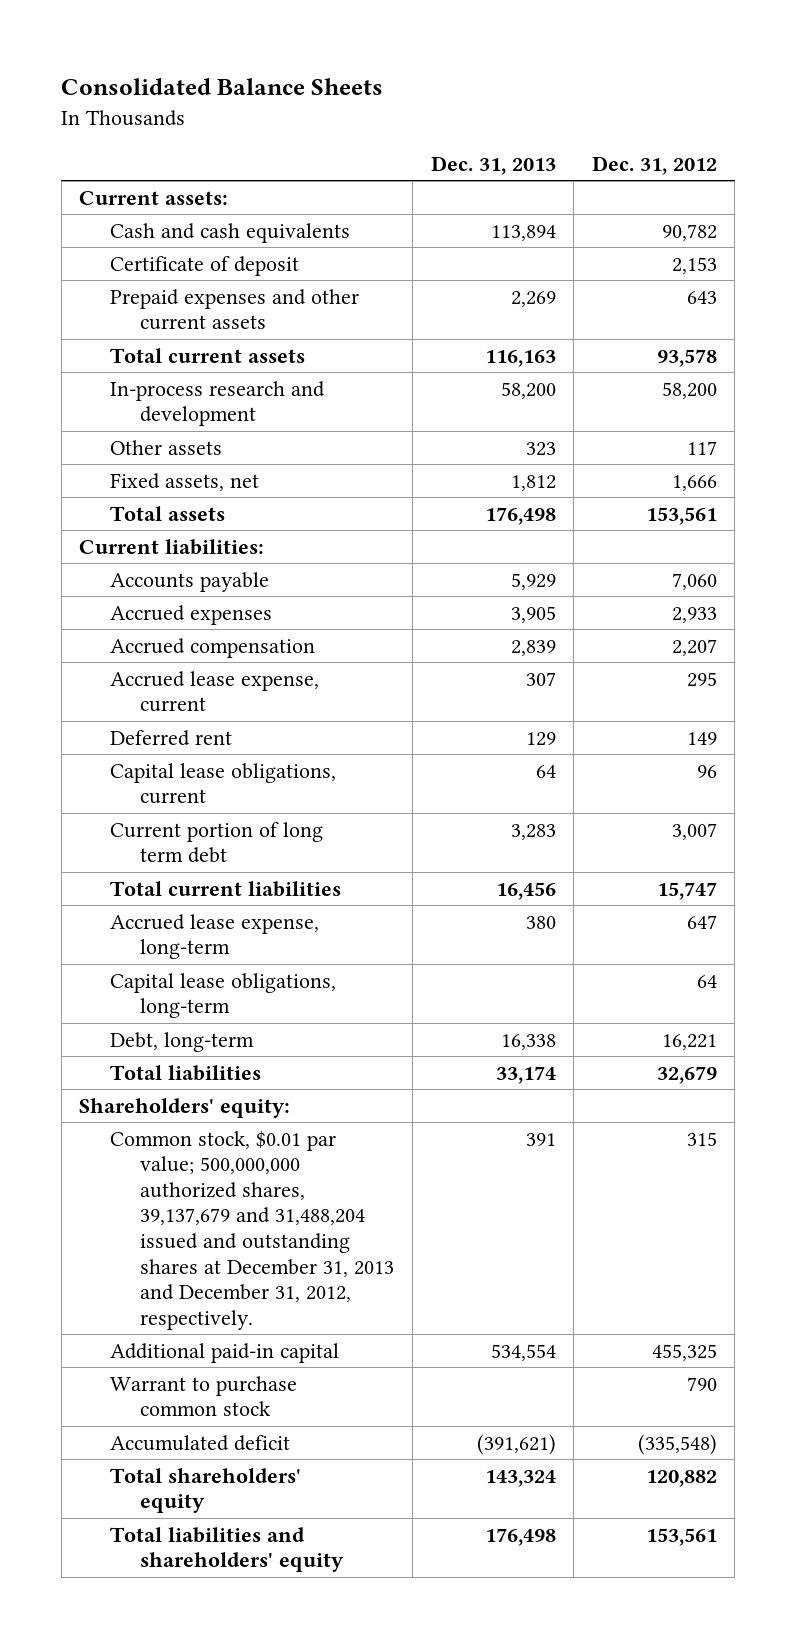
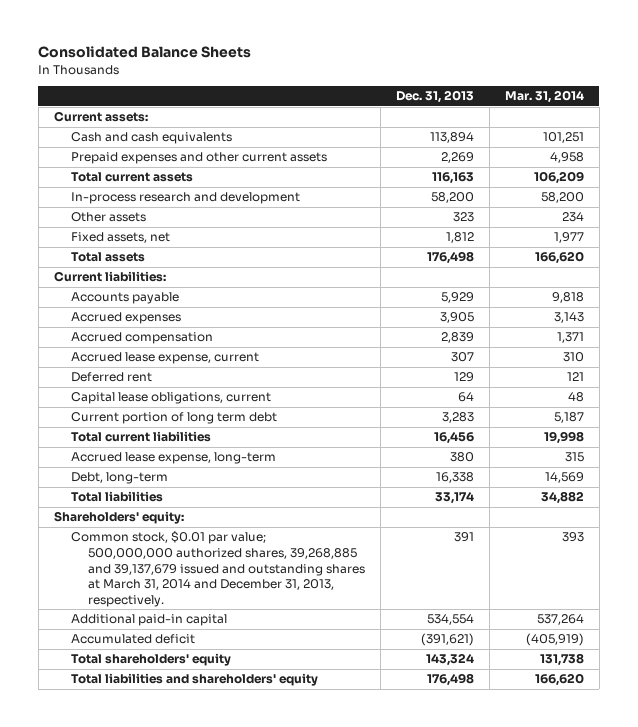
- | Dec. 31, 2013 | Dec. 31, 2012
+ | Dec. 31, 2013 | Mar. 31, 2014
- Certificate of deposit | | 2,153
- Capital lease obligations, long-term | | 64
- Common stock, $0.01 par value; 500,000,000 authorized shares, 39,137,679 and 31,488,204 issued and outstanding shares at December 31, 2013 and December 31, 2012, respectively. | 391 | 315
+ Common stock, $0.01 par value; 500,000,000 authorized shares, 39,268,885 and 39,137,679 issued and outstanding shares at March 31, 2014 and December 31, 2013, respectively. | 391 | 393
- Warrant to purchase common stock | | 790

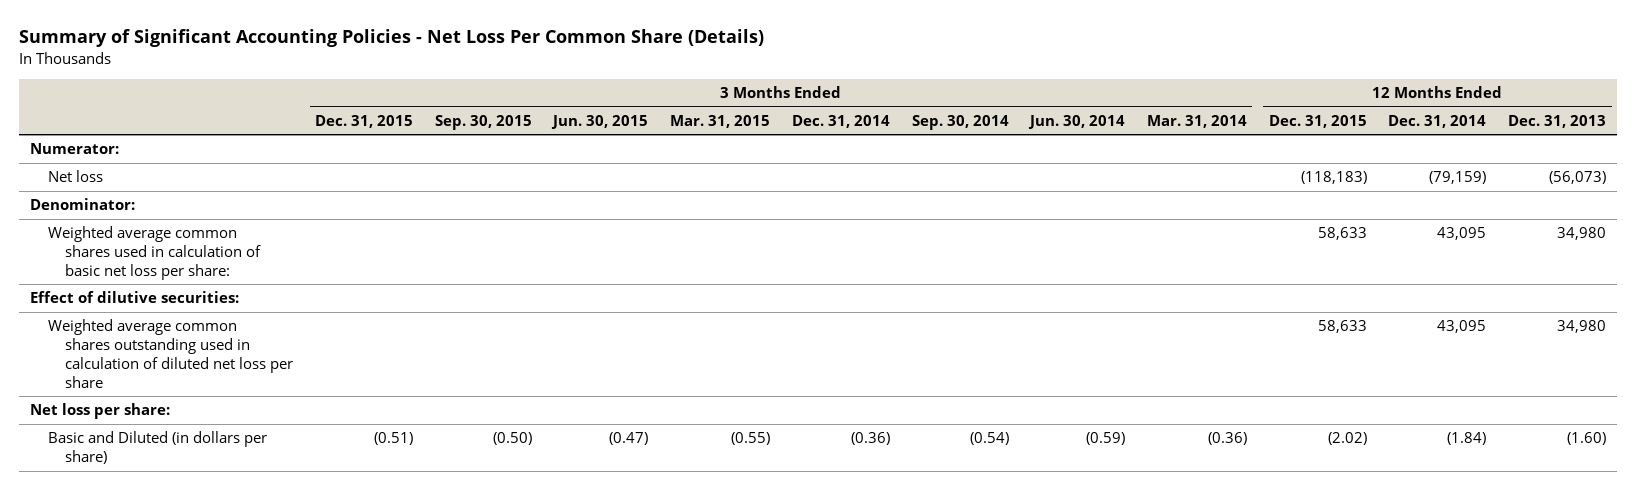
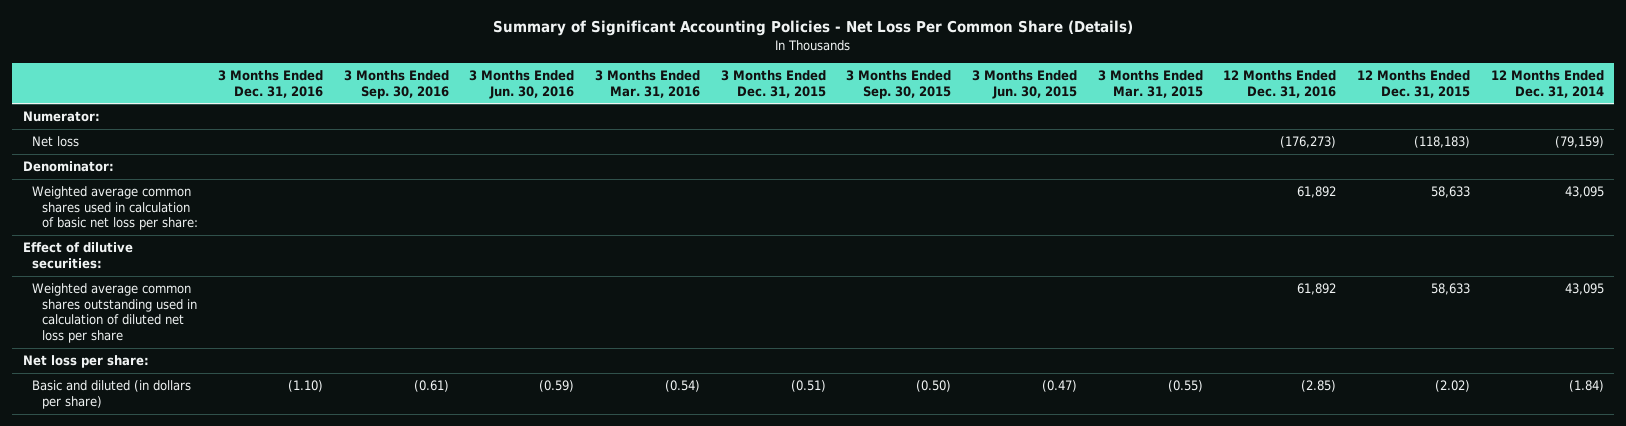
- | 3 Months Ended Dec. 31, 2015 | 3 Months Ended Sep. 30, 2015 | 3 Months Ended Jun. 30, 2015 | 3 Months Ended Mar. 31, 2015 | 3 Months Ended Dec. 31, 2014 | 3 Months Ended Sep. 30, 2014 | 3 Months Ended Jun. 30, 2014 | 3 Months Ended Mar. 31, 2014 | 12 Months Ended Dec. 31, 2015 | 12 Months Ended Dec. 31, 2014 | 12 Months Ended Dec. 31, 2013
+ | 3 Months Ended Dec. 31, 2016 | 3 Months Ended Sep. 30, 2016 | 3 Months Ended Jun. 30, 2016 | 3 Months Ended Mar. 31, 2016 | 3 Months Ended Dec. 31, 2015 | 3 Months Ended Sep. 30, 2015 | 3 Months Ended Jun. 30, 2015 | 3 Months Ended Mar. 31, 2015 | 12 Months Ended Dec. 31, 2016 | 12 Months Ended Dec. 31, 2015 | 12 Months Ended Dec. 31, 2014
- Basic and Diluted (in dollars per share) | (0.51) | (0.50) | (0.47) | (0.55) | (0.36) | (0.54) | (0.59) | (0.36) | (2.02) | (1.84) | (1.60)
+ Basic and diluted (in dollars per share) | (1.10) | (0.61) | (0.59) | (0.54) | (0.51) | (0.50) | (0.47) | (0.55) | (2.85) | (2.02) | (1.84)

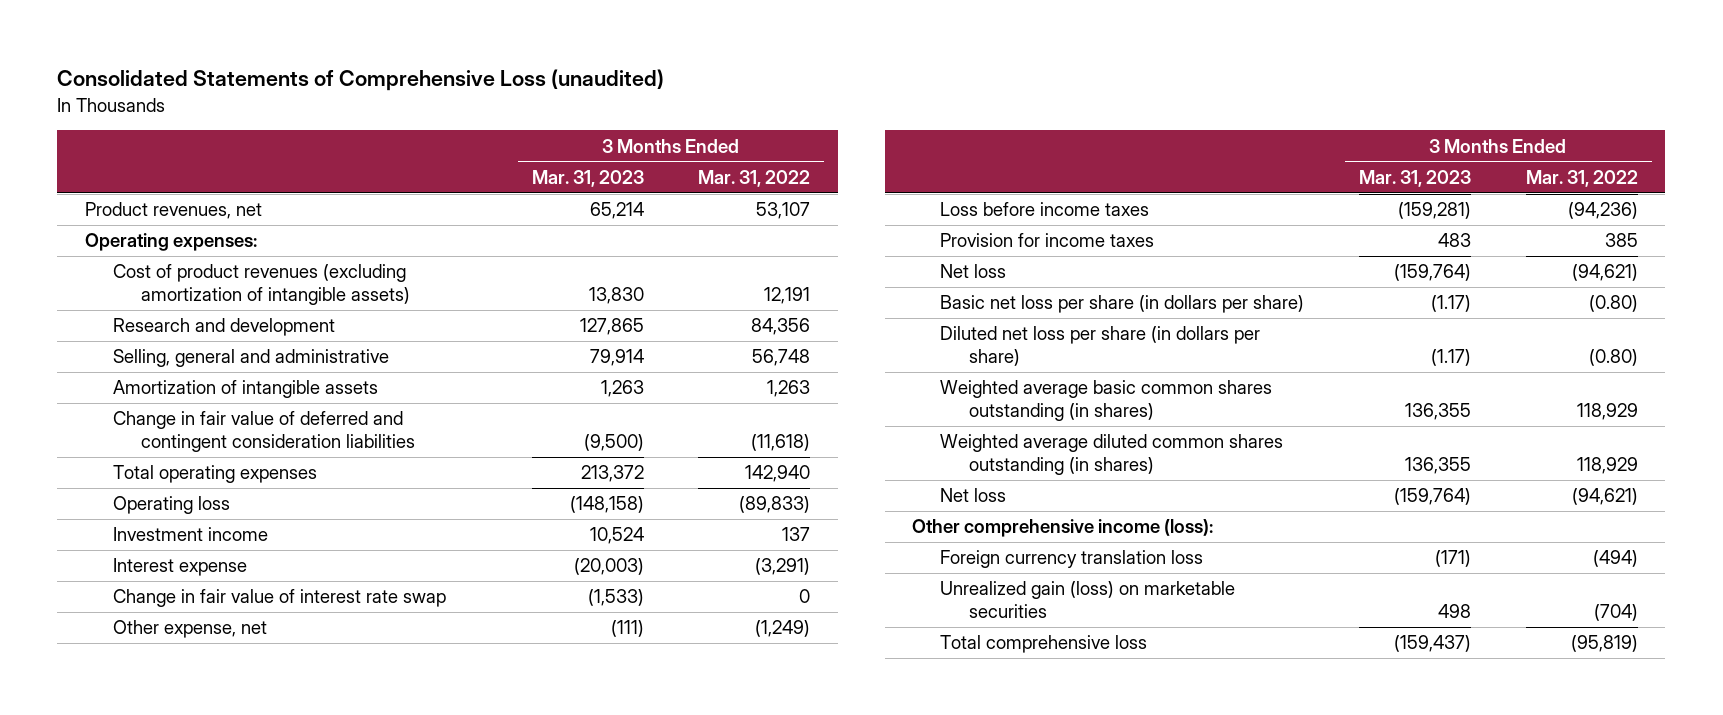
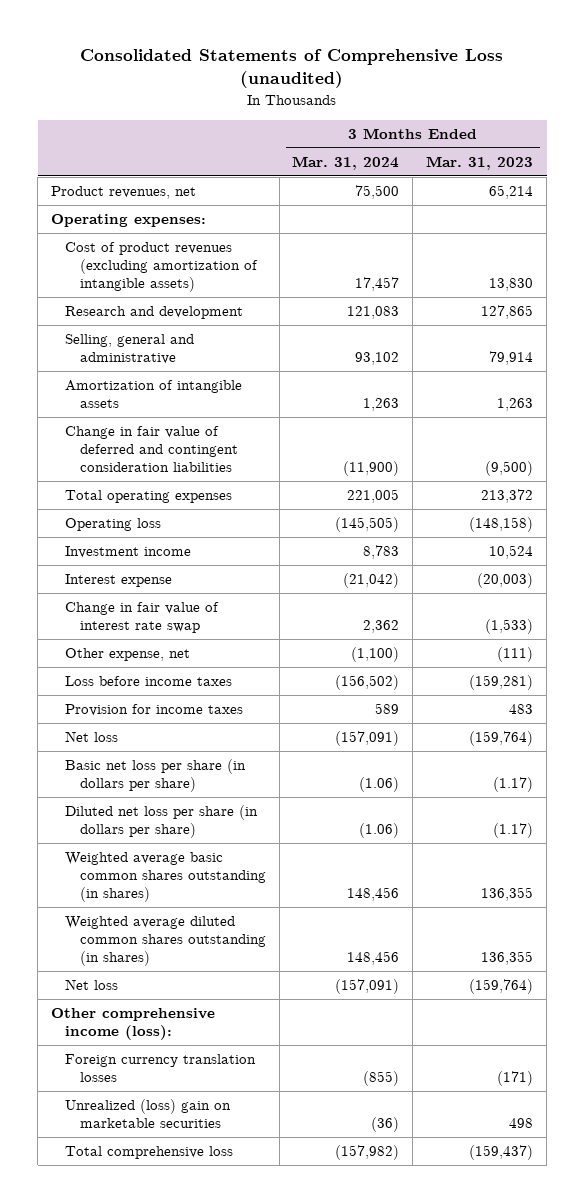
- | 3 Months Ended Mar. 31, 2023 | 3 Months Ended Mar. 31, 2022
+ | 3 Months Ended Mar. 31, 2024 | 3 Months Ended Mar. 31, 2023
- Foreign currency translation loss | (171) | (494)
- Unrealized gain (loss) on marketable securities | 498 | (704)
+ Foreign currency translation losses | (855) | (171)
+ Unrealized (loss) gain on marketable securities | (36) | 498

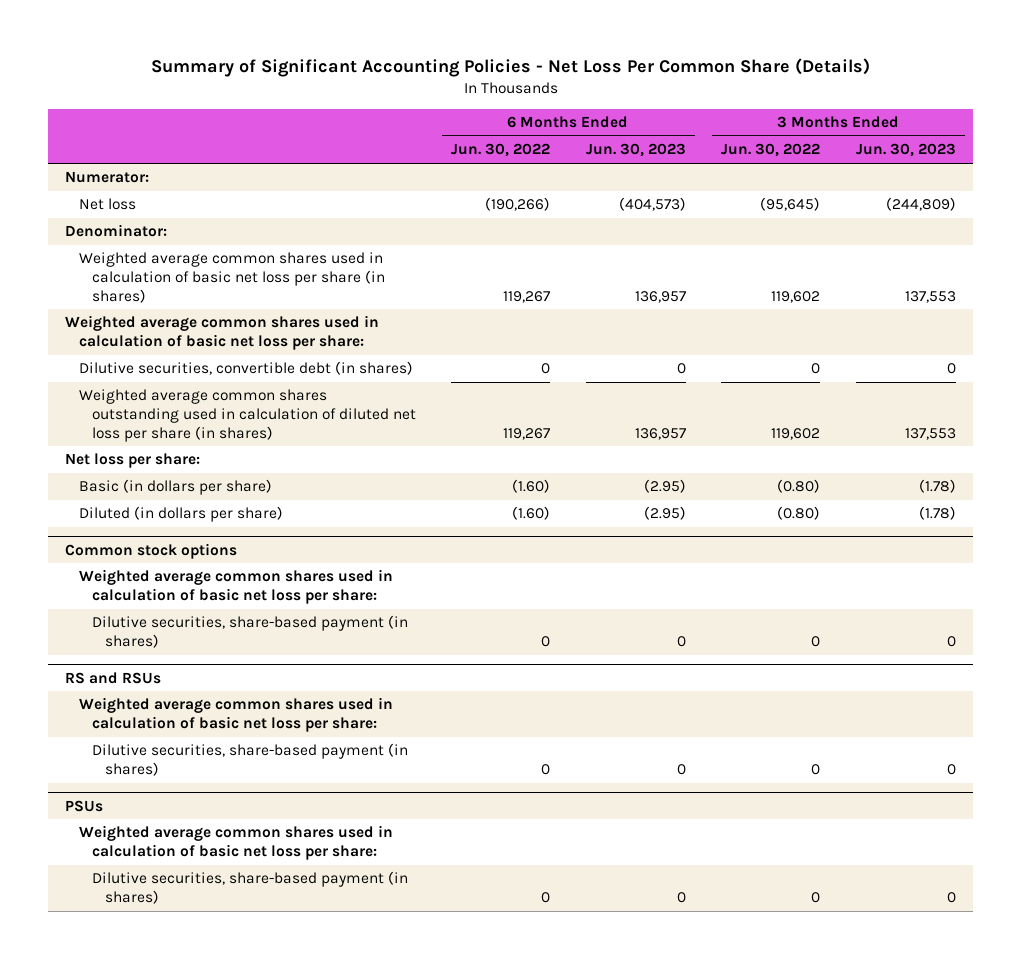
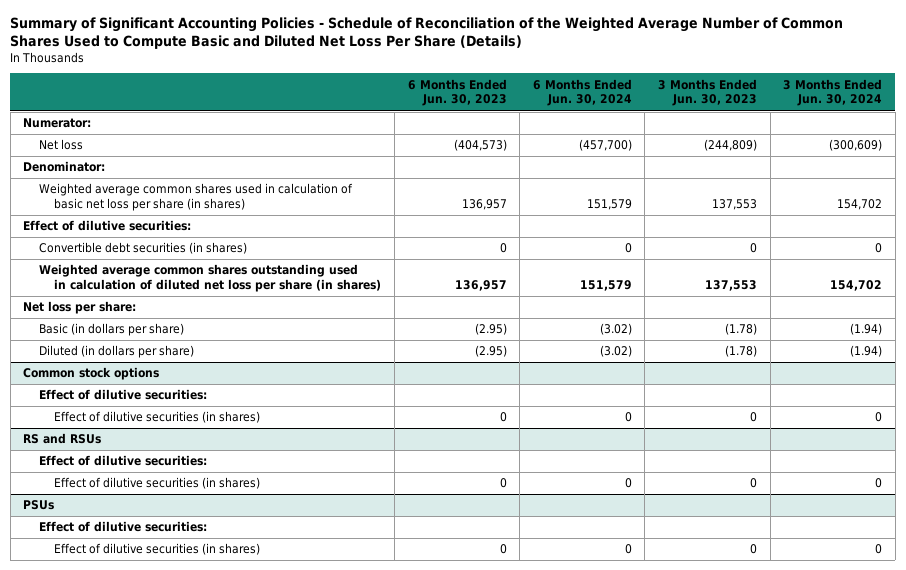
- Summary of Significant Accounting Policies - Net Loss Per Common Share (Details)
+ Summary of Significant Accounting Policies - Schedule of Reconciliation of the Weighted Average Number of Common Shares Used to Compute Basic and Diluted Net Loss Per Share (Details)
- | 6 Months Ended Jun. 30, 2022 | 6 Months Ended Jun. 30, 2023 | 3 Months Ended Jun. 30, 2022 | 3 Months Ended Jun. 30, 2023
+ | 6 Months Ended Jun. 30, 2023 | 6 Months Ended Jun. 30, 2024 | 3 Months Ended Jun. 30, 2023 | 3 Months Ended Jun. 30, 2024
- Weighted average common shares used in calculation of basic net loss per share:
- Dilutive securities, convertible debt (in shares) | 0 | 0 | 0 | 0
+ Effect of dilutive securities:
+ Convertible debt securities (in shares) | 0 | 0 | 0 | 0
@ Common stock options
- Weighted average common shares used in calculation of basic net loss per share:
- Dilutive securities, share-based payment (in shares) | 0 | 0 | 0 | 0
+ Effect of dilutive securities:
+ Effect of dilutive securities (in shares) | 0 | 0 | 0 | 0
@ RS and RSUs
- Weighted average common shares used in calculation of basic net loss per share:
- Dilutive securities, share-based payment (in shares) | 0 | 0 | 0 | 0
+ Effect of dilutive securities:
+ Effect of dilutive securities (in shares) | 0 | 0 | 0 | 0
@ PSUs
- Weighted average common shares used in calculation of basic net loss per share:
- Dilutive securities, share-based payment (in shares) | 0 | 0 | 0 | 0
+ Effect of dilutive securities:
+ Effect of dilutive securities (in shares) | 0 | 0 | 0 | 0

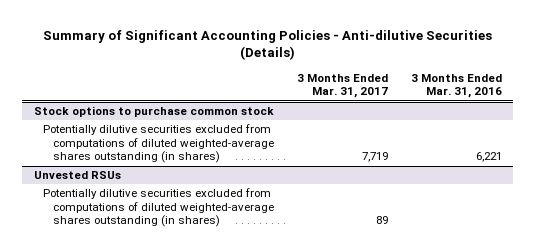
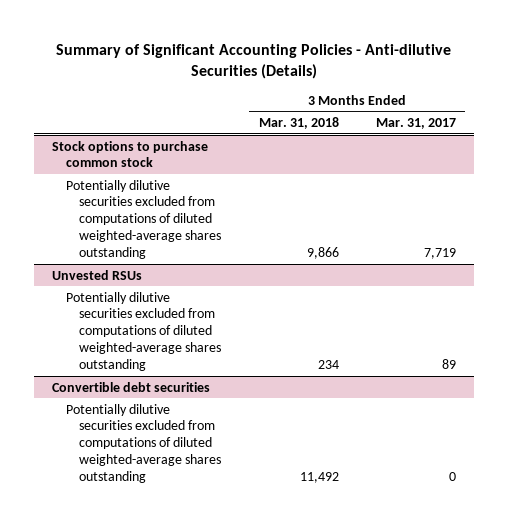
- | 3 Months Ended Mar. 31, 2017 | 3 Months Ended Mar. 31, 2016
+ | 3 Months Ended Mar. 31, 2018 | 3 Months Ended Mar. 31, 2017
@ Stock options to purchase common stock
- Potentially dilutive securities excluded from computations of diluted weighted-average shares outstanding (in shares) | 7,719 | 6,221
+ Potentially dilutive securities excluded from computations of diluted weighted-average shares outstanding | 9,866 | 7,719
@ Unvested RSUs
- Potentially dilutive securities excluded from computations of diluted weighted-average shares outstanding (in shares) | 89 |
+ Potentially dilutive securities excluded from computations of diluted weighted-average shares outstanding | 234 | 89
+ Convertible debt securities
+ Potentially dilutive securities excluded from computations of diluted weighted-average shares outstanding | 11,492 | 0

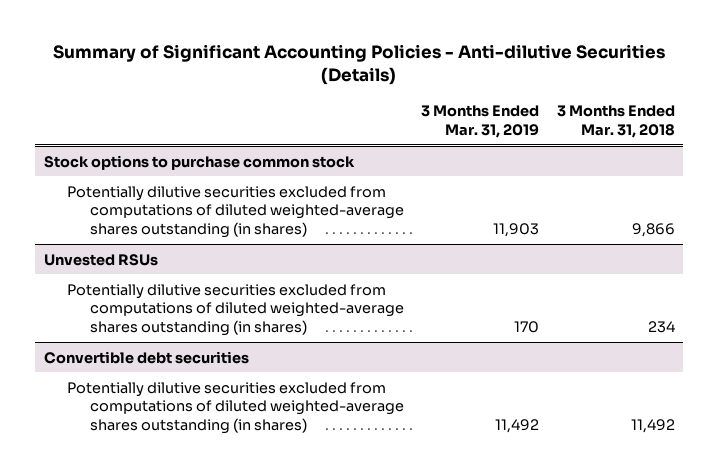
- | 3 Months Ended Mar. 31, 2018 | 3 Months Ended Mar. 31, 2017
+ | 3 Months Ended Mar. 31, 2019 | 3 Months Ended Mar. 31, 2018
@ Stock options to purchase common stock
- Potentially dilutive securities excluded from computations of diluted weighted-average shares outstanding | 9,866 | 7,719
+ Potentially dilutive securities excluded from computations of diluted weighted-average shares outstanding (in shares) | 11,903 | 9,866
@ Unvested RSUs
- Potentially dilutive securities excluded from computations of diluted weighted-average shares outstanding | 234 | 89
+ Potentially dilutive securities excluded from computations of diluted weighted-average shares outstanding (in shares) | 170 | 234
@ Convertible debt securities
- Potentially dilutive securities excluded from computations of diluted weighted-average shares outstanding | 11,492 | 0
+ Potentially dilutive securities excluded from computations of diluted weighted-average shares outstanding (in shares) | 11,492 | 11,492

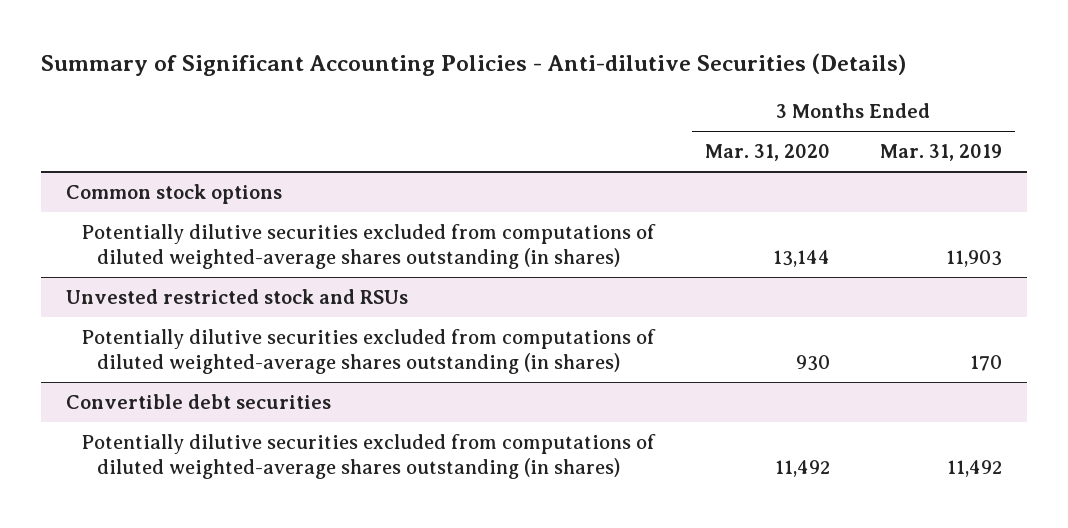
- | 3 Months Ended Mar. 31, 2019 | 3 Months Ended Mar. 31, 2018
+ | 3 Months Ended Mar. 31, 2020 | 3 Months Ended Mar. 31, 2019
- Stock options to purchase common stock
+ Common stock options
- Unvested RSUs
+ Unvested restricted stock and RSUs

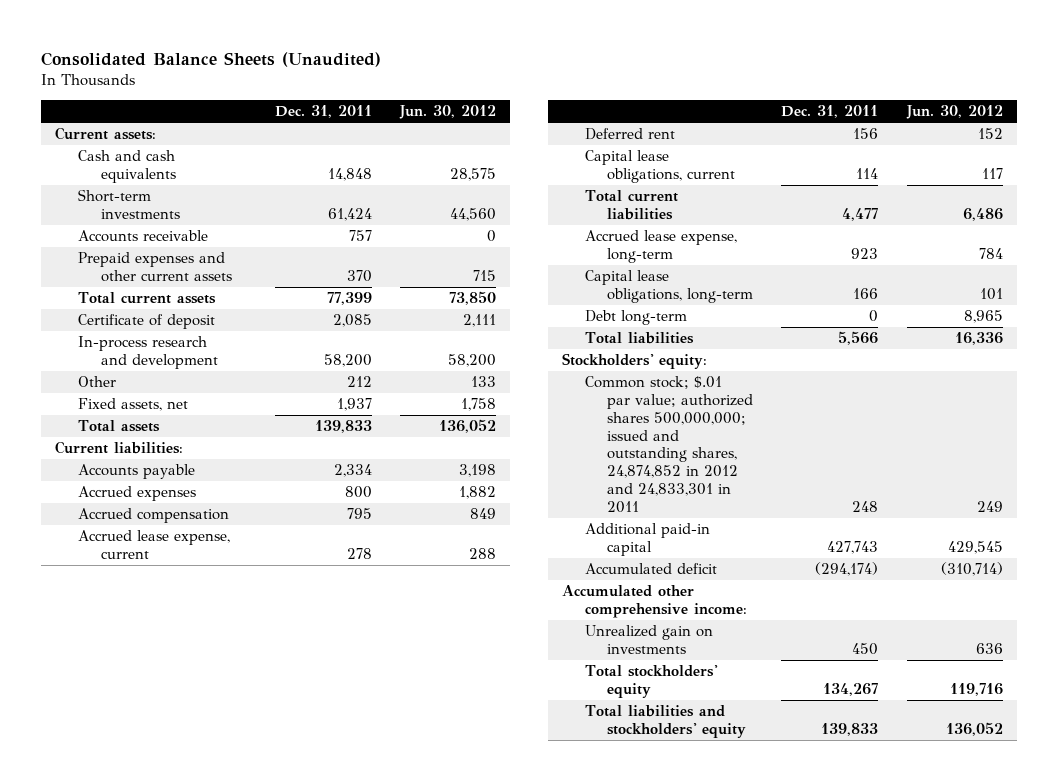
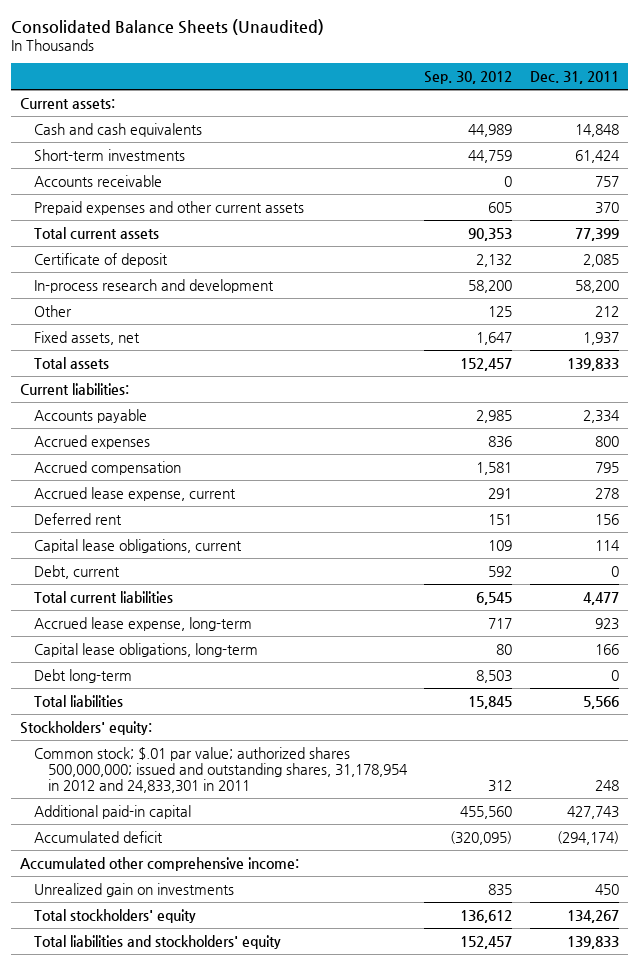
- | Dec. 31, 2011 | Jun. 30, 2012
+ | Sep. 30, 2012 | Dec. 31, 2011
+ Debt, current | 592 | 0
- Common stock; $.01 par value; authorized shares 500,000,000; issued and outstanding shares, 24,874,852 in 2012 and 24,833,301 in 2011 | 248 | 249
+ Common stock; $.01 par value; authorized shares 500,000,000; issued and outstanding shares, 31,178,954 in 2012 and 24,833,301 in 2011 | 312 | 248

